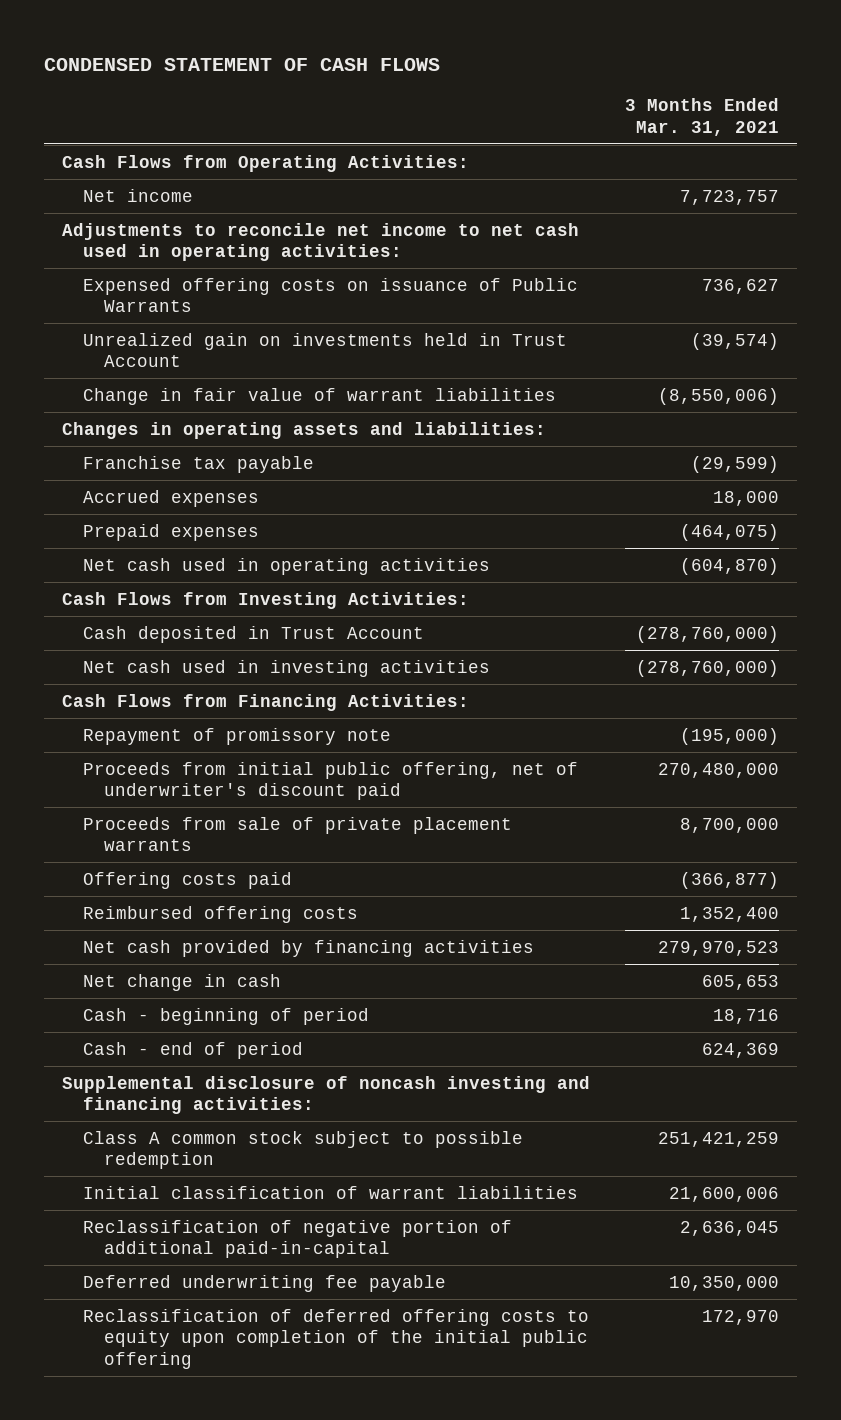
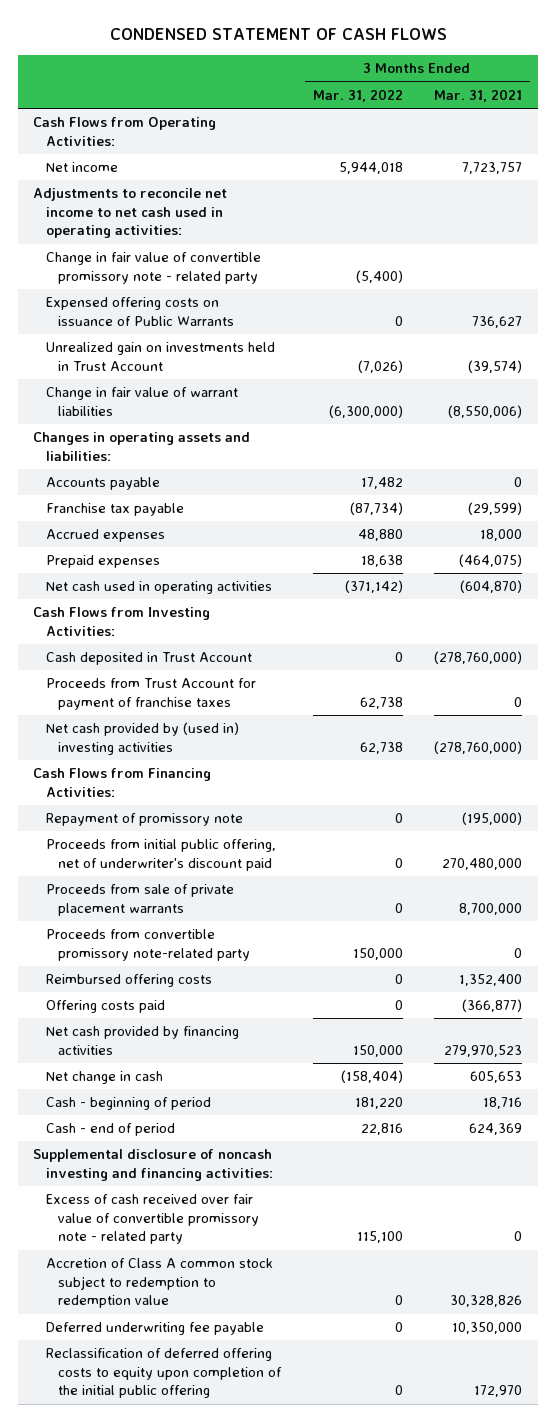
- | 3 Months Ended Mar. 31, 2021
+ | 3 Months Ended Mar. 31, 2022 | 3 Months Ended Mar. 31, 2021
+ Change in fair value of convertible promissory note - related party | (5,400) |
+ Accounts payable | 17,482 | 0
- Net cash used in investing activities | (278,760,000)
+ Proceeds from Trust Account for payment of franchise taxes | 62,738 | 0
+ Net cash provided by (used in) investing activities | 62,738 | (278,760,000)
+ Proceeds from convertible promissory note-related party | 150,000 | 0
moved down: Offering costs paid | 0 | (366,877)
- Class A common stock subject to possible redemption | 251,421,259
- Initial classification of warrant liabilities | 21,600,006
- Reclassification of negative portion of additional paid-in-capital | 2,636,045
+ Excess of cash received over fair value of convertible promissory note - related party | 115,100 | 0
+ Accretion of Class A common stock subject to redemption to redemption value | 0 | 30,328,826

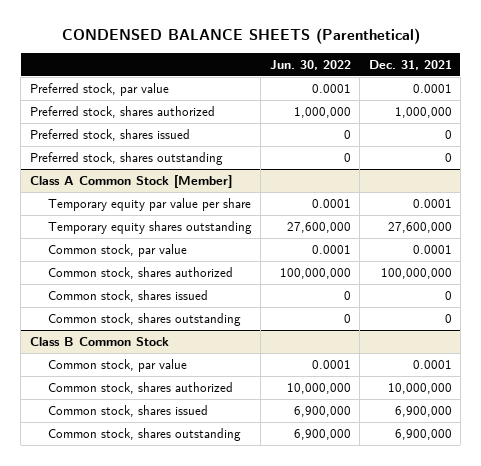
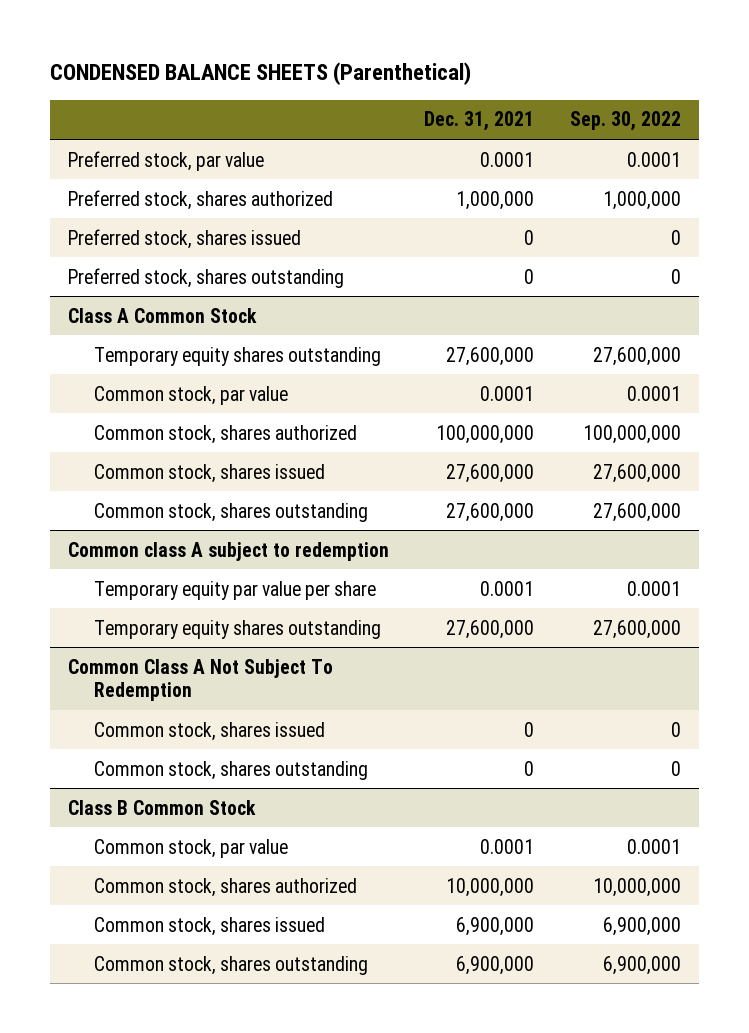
- | Jun. 30, 2022 | Dec. 31, 2021
+ | Dec. 31, 2021 | Sep. 30, 2022
- Class A Common Stock [Member]
- Temporary equity par value per share | 0.0001 | 0.0001
+ Class A Common Stock
+ Common stock, shares issued | 27,600,000 | 27,600,000
+ Common stock, shares outstanding | 27,600,000 | 27,600,000
+ Common class A subject to redemption
+ Temporary equity par value per share | 0.0001 | 0.0001
+ Temporary equity shares outstanding | 27,600,000 | 27,600,000
+ Common Class A Not Subject To Redemption

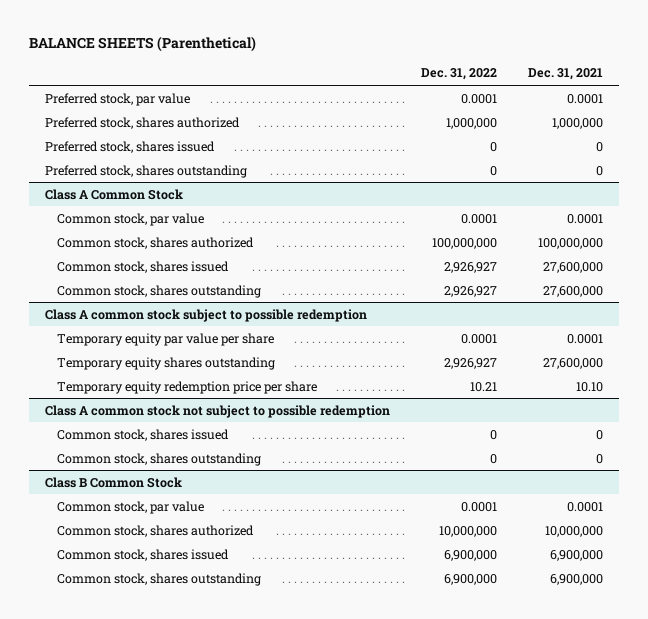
- CONDENSED BALANCE SHEETS (Parenthetical)
+ BALANCE SHEETS (Parenthetical)
- | Dec. 31, 2021 | Sep. 30, 2022
+ | Dec. 31, 2022 | Dec. 31, 2021
@ Class A Common Stock
- Temporary equity shares outstanding | 27,600,000 | 27,600,000
- Common class A subject to redemption
+ Class A common stock subject to possible redemption
- Common Class A Not Subject To Redemption
+ Temporary equity redemption price per share | 10.21 | 10.10
+ Class A common stock not subject to possible redemption

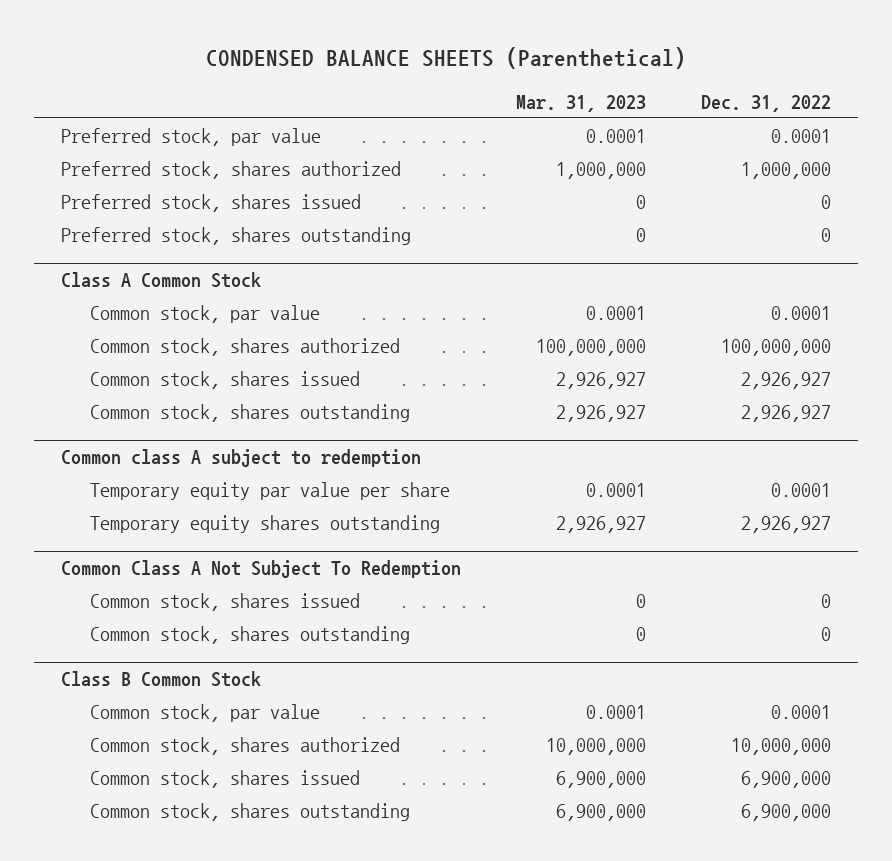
- BALANCE SHEETS (Parenthetical)
+ CONDENSED BALANCE SHEETS (Parenthetical)
- | Dec. 31, 2022 | Dec. 31, 2021
+ | Mar. 31, 2023 | Dec. 31, 2022
- Class A common stock subject to possible redemption
+ Common class A subject to redemption
- Temporary equity redemption price per share | 10.21 | 10.10
- Class A common stock not subject to possible redemption
+ Common Class A Not Subject To Redemption

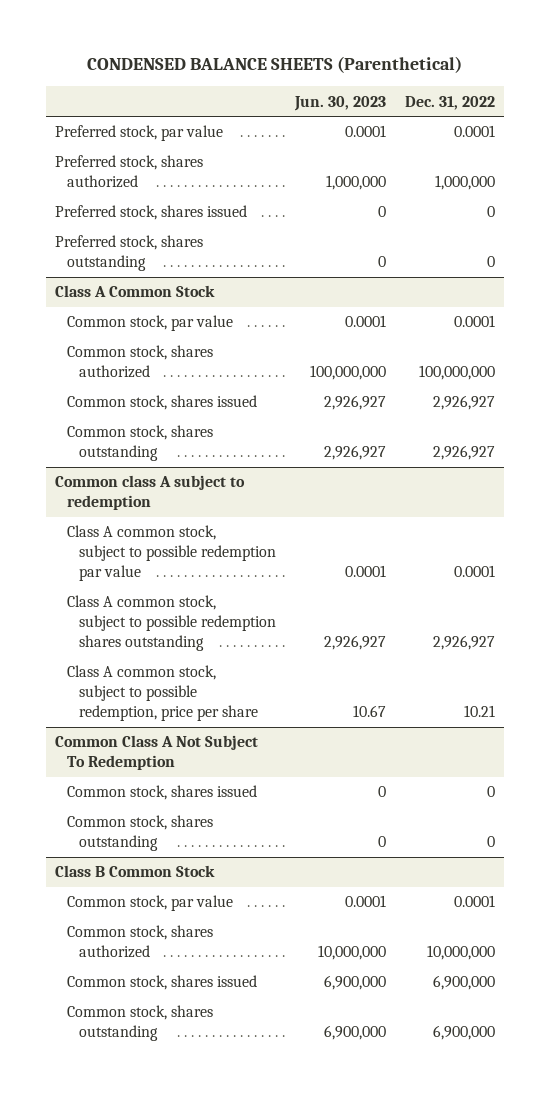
- | Mar. 31, 2023 | Dec. 31, 2022
+ | Jun. 30, 2023 | Dec. 31, 2022
@ Common class A subject to redemption
- Temporary equity par value per share | 0.0001 | 0.0001
- Temporary equity shares outstanding | 2,926,927 | 2,926,927
+ Class A common stock, subject to possible redemption par value | 0.0001 | 0.0001
+ Class A common stock, subject to possible redemption shares outstanding | 2,926,927 | 2,926,927
+ Class A common stock, subject to possible redemption, price per share | 10.67 | 10.21

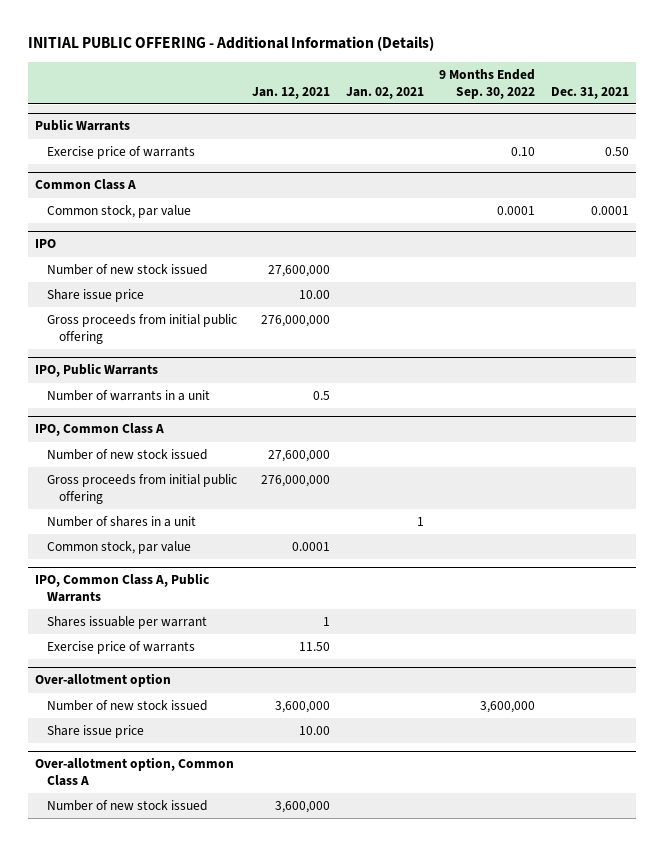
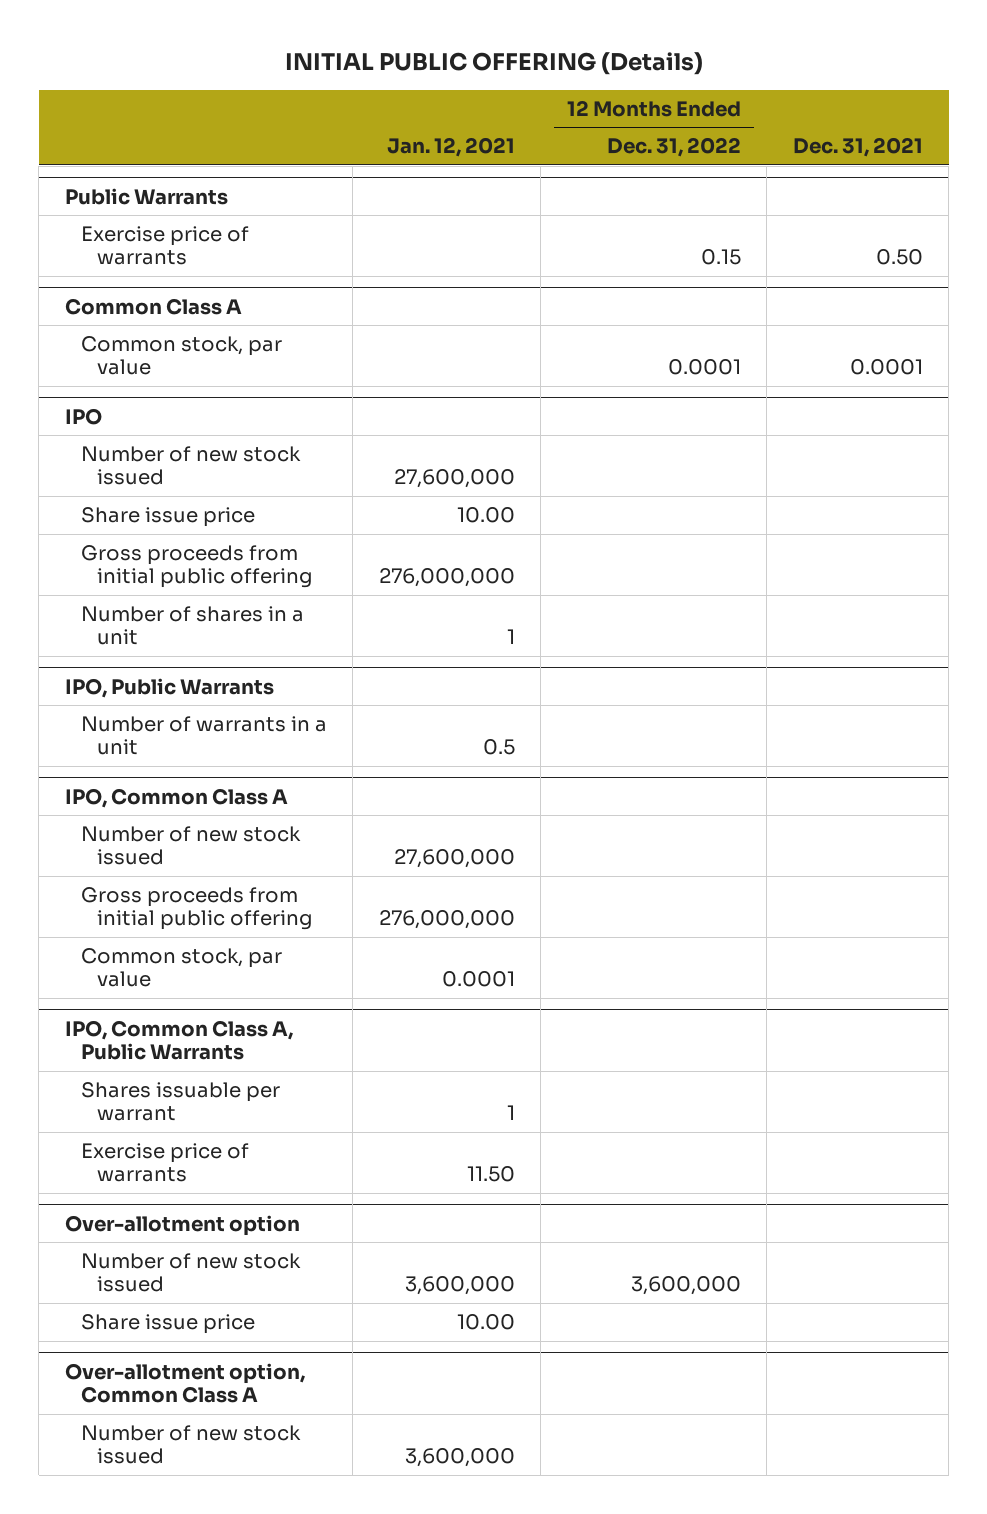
- INITIAL PUBLIC OFFERING - Additional Information (Details)
+ INITIAL PUBLIC OFFERING (Details)
- | Jan. 12, 2021 | Jan. 02, 2021 | 9 Months Ended Sep. 30, 2022 | Dec. 31, 2021
+ | Jan. 12, 2021 | 12 Months Ended Dec. 31, 2022 | Dec. 31, 2021
@ IPO
+ Number of shares in a unit | 1 | |
@ IPO, Common Class A
- Number of shares in a unit | | 1 | |

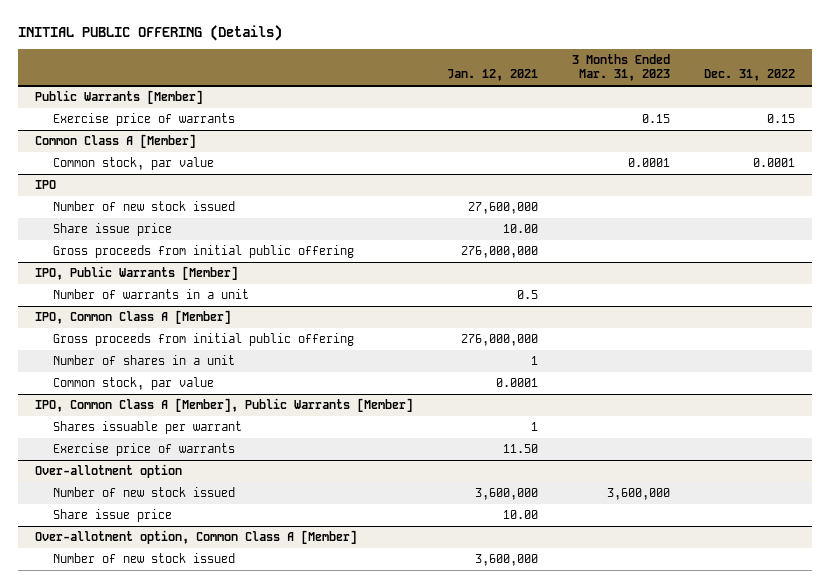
- | Jan. 12, 2021 | 12 Months Ended Dec. 31, 2022 | Dec. 31, 2021
+ | Jan. 12, 2021 | 3 Months Ended Mar. 31, 2023 | Dec. 31, 2022
- Public Warrants
+ Public Warrants [Member]
- Common Class A
+ Common Class A [Member]
@ IPO
- Number of shares in a unit | 1 | |
- IPO, Public Warrants
+ IPO, Public Warrants [Member]
- IPO, Common Class A
- Number of new stock issued | 27,600,000 | |
+ IPO, Common Class A [Member]
+ Number of shares in a unit | 1 | |
- IPO, Common Class A, Public Warrants
+ IPO, Common Class A [Member], Public Warrants [Member]
- Over-allotment option, Common Class A
+ Over-allotment option, Common Class A [Member]

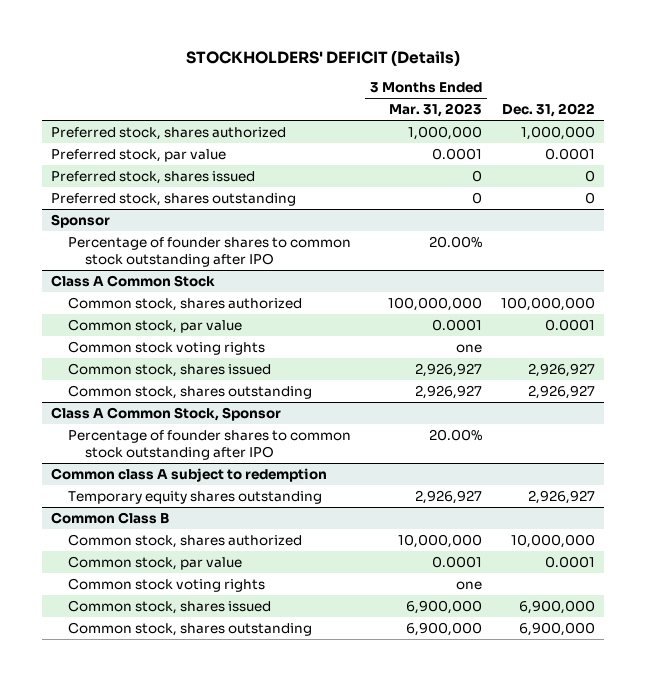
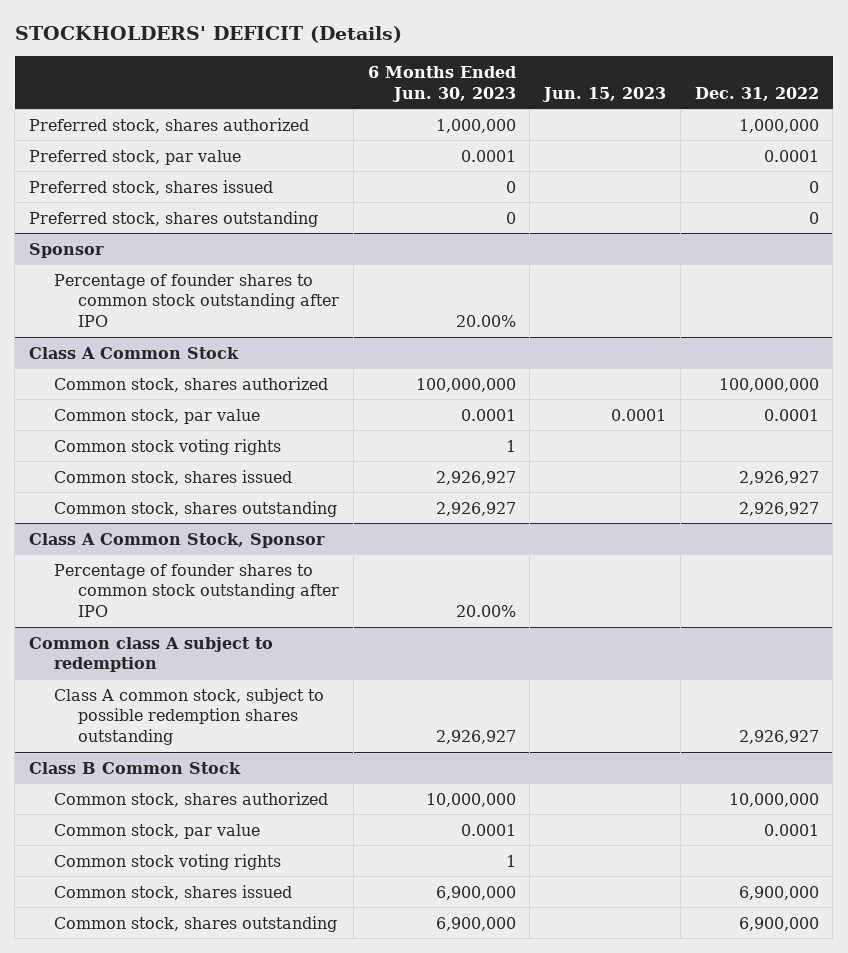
- | 3 Months Ended Mar. 31, 2023 | Dec. 31, 2022
+ | 6 Months Ended Jun. 30, 2023 | Jun. 15, 2023 | Dec. 31, 2022
@ Common class A subject to redemption
- Temporary equity shares outstanding | 2,926,927 | 2,926,927
- Common Class B
@ Common class A subject to redemption
+ Class A common stock, subject to possible redemption shares outstanding | 2,926,927 | | 2,926,927
+ Class B Common Stock

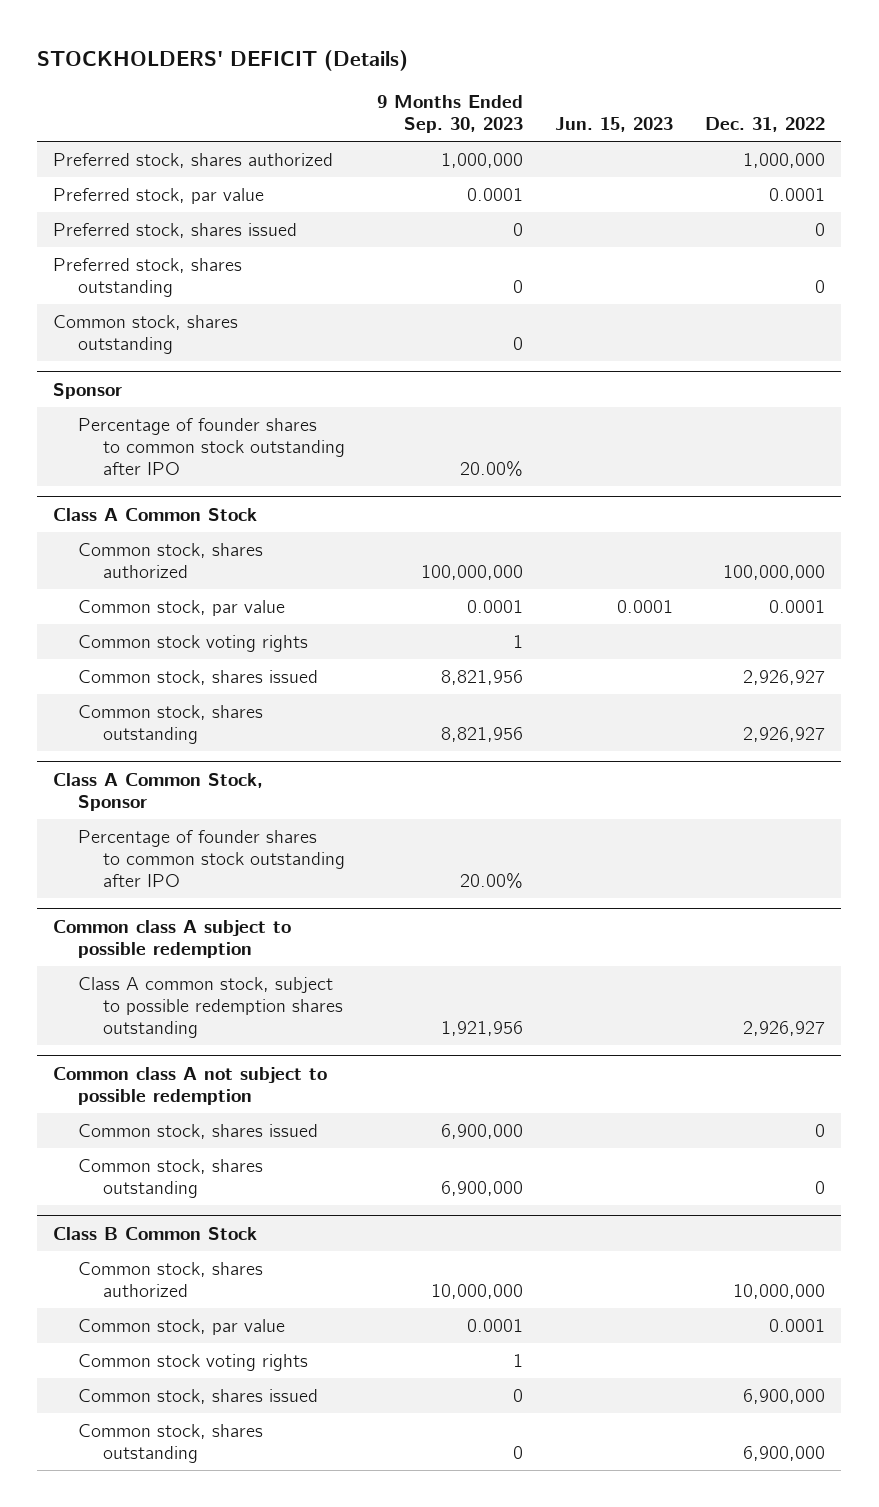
- | 6 Months Ended Jun. 30, 2023 | Jun. 15, 2023 | Dec. 31, 2022
+ | 9 Months Ended Sep. 30, 2023 | Jun. 15, 2023 | Dec. 31, 2022
+ Common stock, shares outstanding | 0 | |
- Common class A subject to redemption
+ Common class A subject to possible redemption
+ Common class A not subject to possible redemption
+ Common stock, shares issued | 6,900,000 | | 0
+ Common stock, shares outstanding | 6,900,000 | | 0

